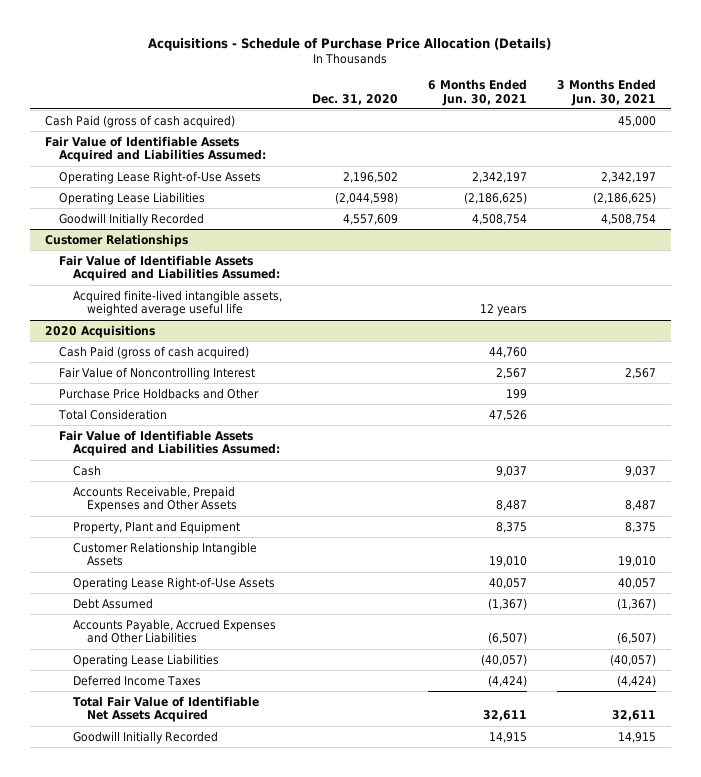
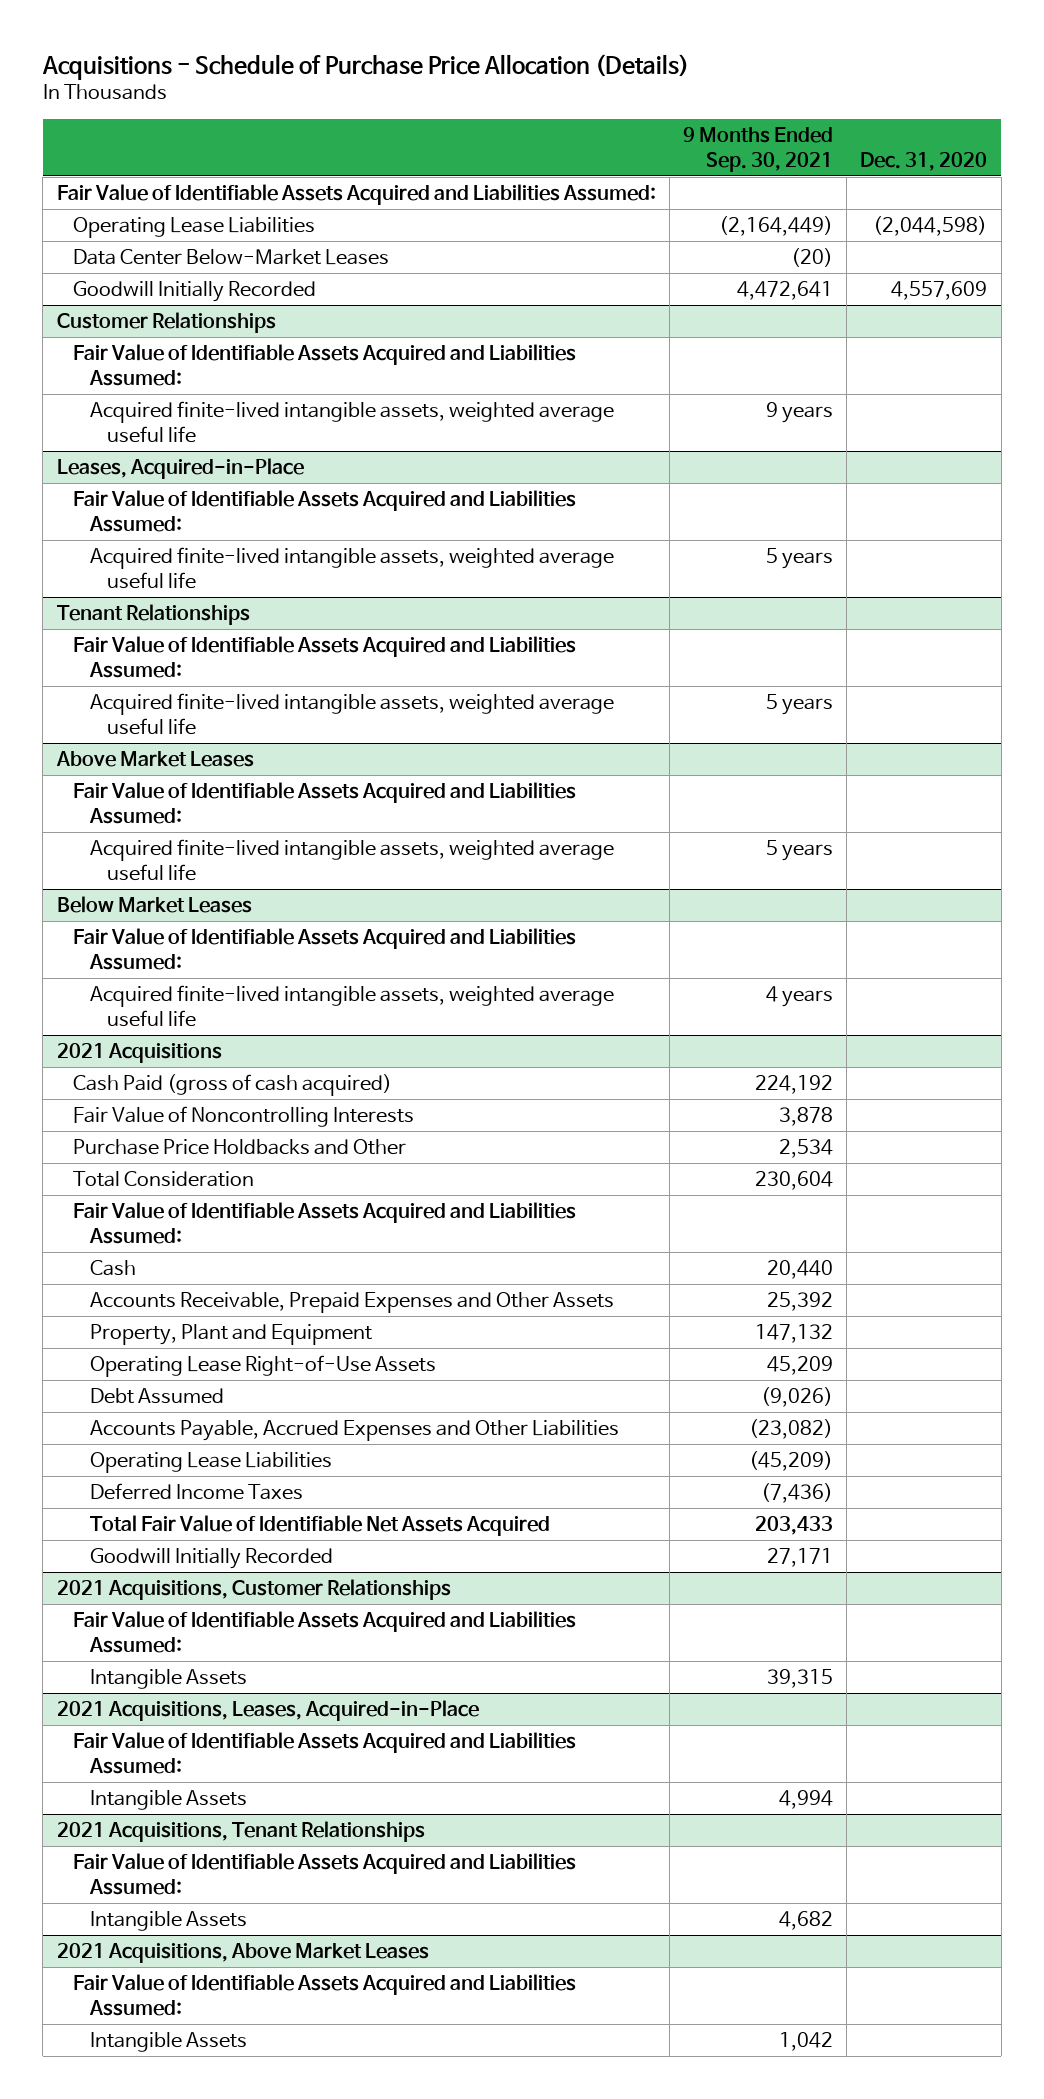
- | Dec. 31, 2020 | 6 Months Ended Jun. 30, 2021 | 3 Months Ended Jun. 30, 2021
+ | 9 Months Ended Sep. 30, 2021 | Dec. 31, 2020
- Cash Paid (gross of cash acquired) | | | 45,000
- Operating Lease Right-of-Use Assets | 2,196,502 | 2,342,197 | 2,342,197
+ Data Center Below-Market Leases | (20) |
- 2020 Acquisitions
+ Leases, Acquired-in-Place
+ Fair Value of Identifiable Assets Acquired and Liabilities Assumed:
+ Acquired finite-lived intangible assets, weighted average useful life | 5 years |
+ Tenant Relationships
+ Fair Value of Identifiable Assets Acquired and Liabilities Assumed:
+ Acquired finite-lived intangible assets, weighted average useful life | 5 years |
+ Above Market Leases
+ Fair Value of Identifiable Assets Acquired and Liabilities Assumed:
+ Acquired finite-lived intangible assets, weighted average useful life | 5 years |
+ Below Market Leases
+ Fair Value of Identifiable Assets Acquired and Liabilities Assumed:
+ Acquired finite-lived intangible assets, weighted average useful life | 4 years |
+ 2021 Acquisitions
- Fair Value of Noncontrolling Interest | | 2,567 | 2,567
+ Fair Value of Noncontrolling Interests | 3,878 |
- Customer Relationship Intangible Assets | | 19,010 | 19,010
+ 2021 Acquisitions, Customer Relationships
+ Fair Value of Identifiable Assets Acquired and Liabilities Assumed:
+ Intangible Assets | 39,315 |
+ 2021 Acquisitions, Leases, Acquired-in-Place
+ Fair Value of Identifiable Assets Acquired and Liabilities Assumed:
+ Intangible Assets | 4,994 |
+ 2021 Acquisitions, Tenant Relationships
+ Fair Value of Identifiable Assets Acquired and Liabilities Assumed:
+ Intangible Assets | 4,682 |
+ 2021 Acquisitions, Above Market Leases
+ Fair Value of Identifiable Assets Acquired and Liabilities Assumed:
+ Intangible Assets | 1,042 |

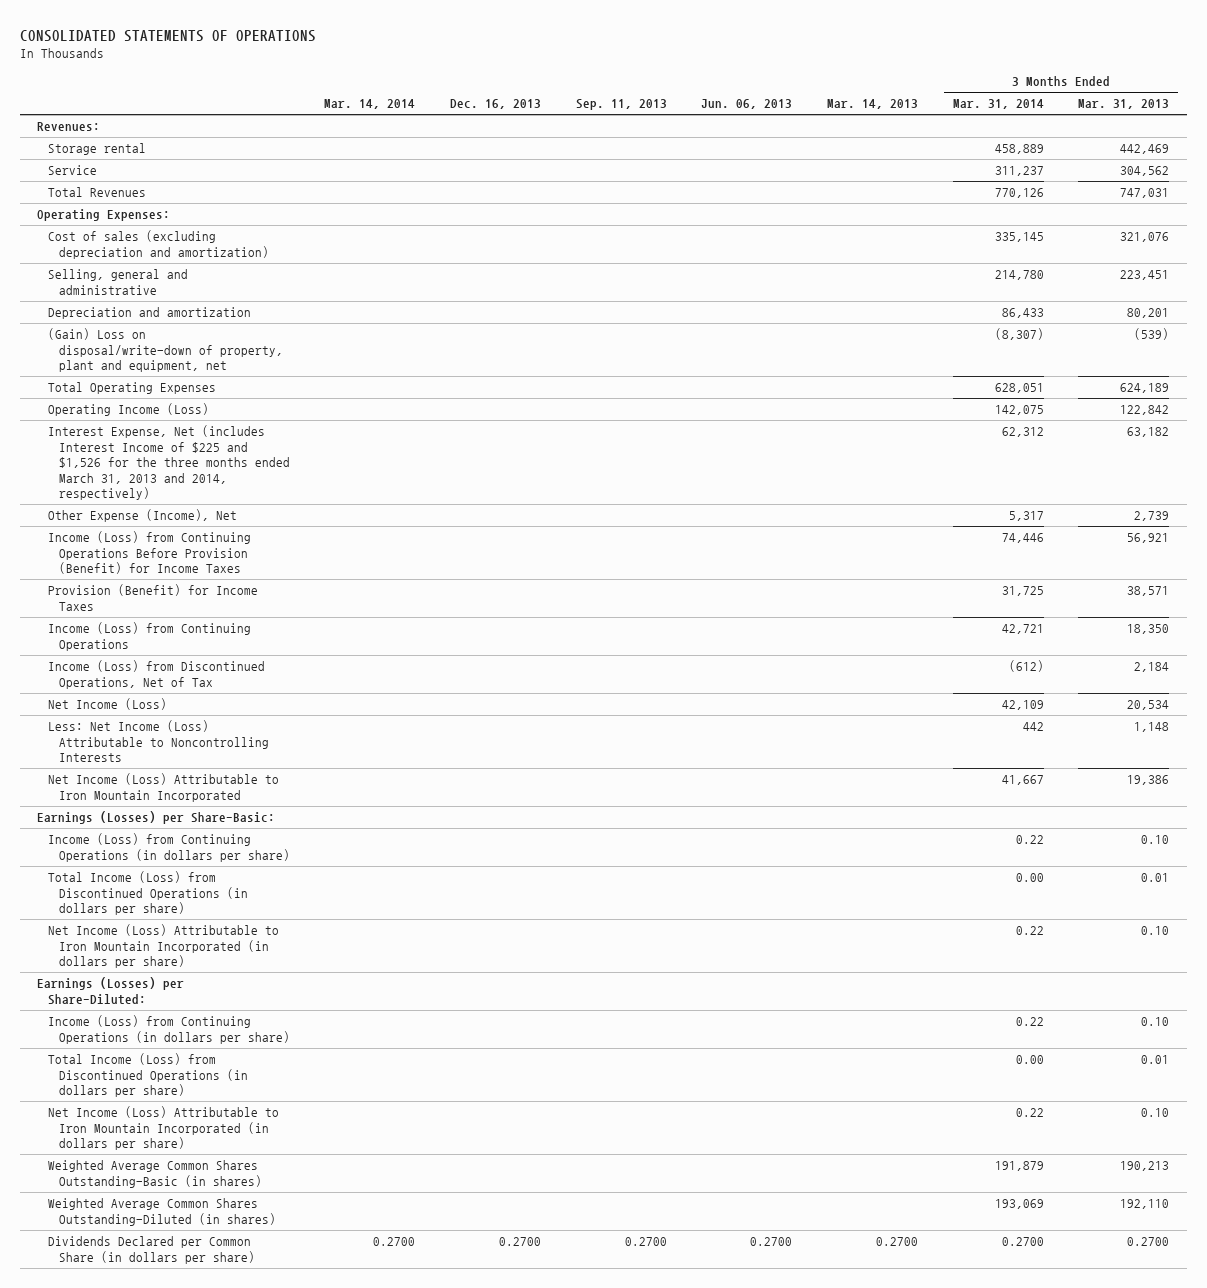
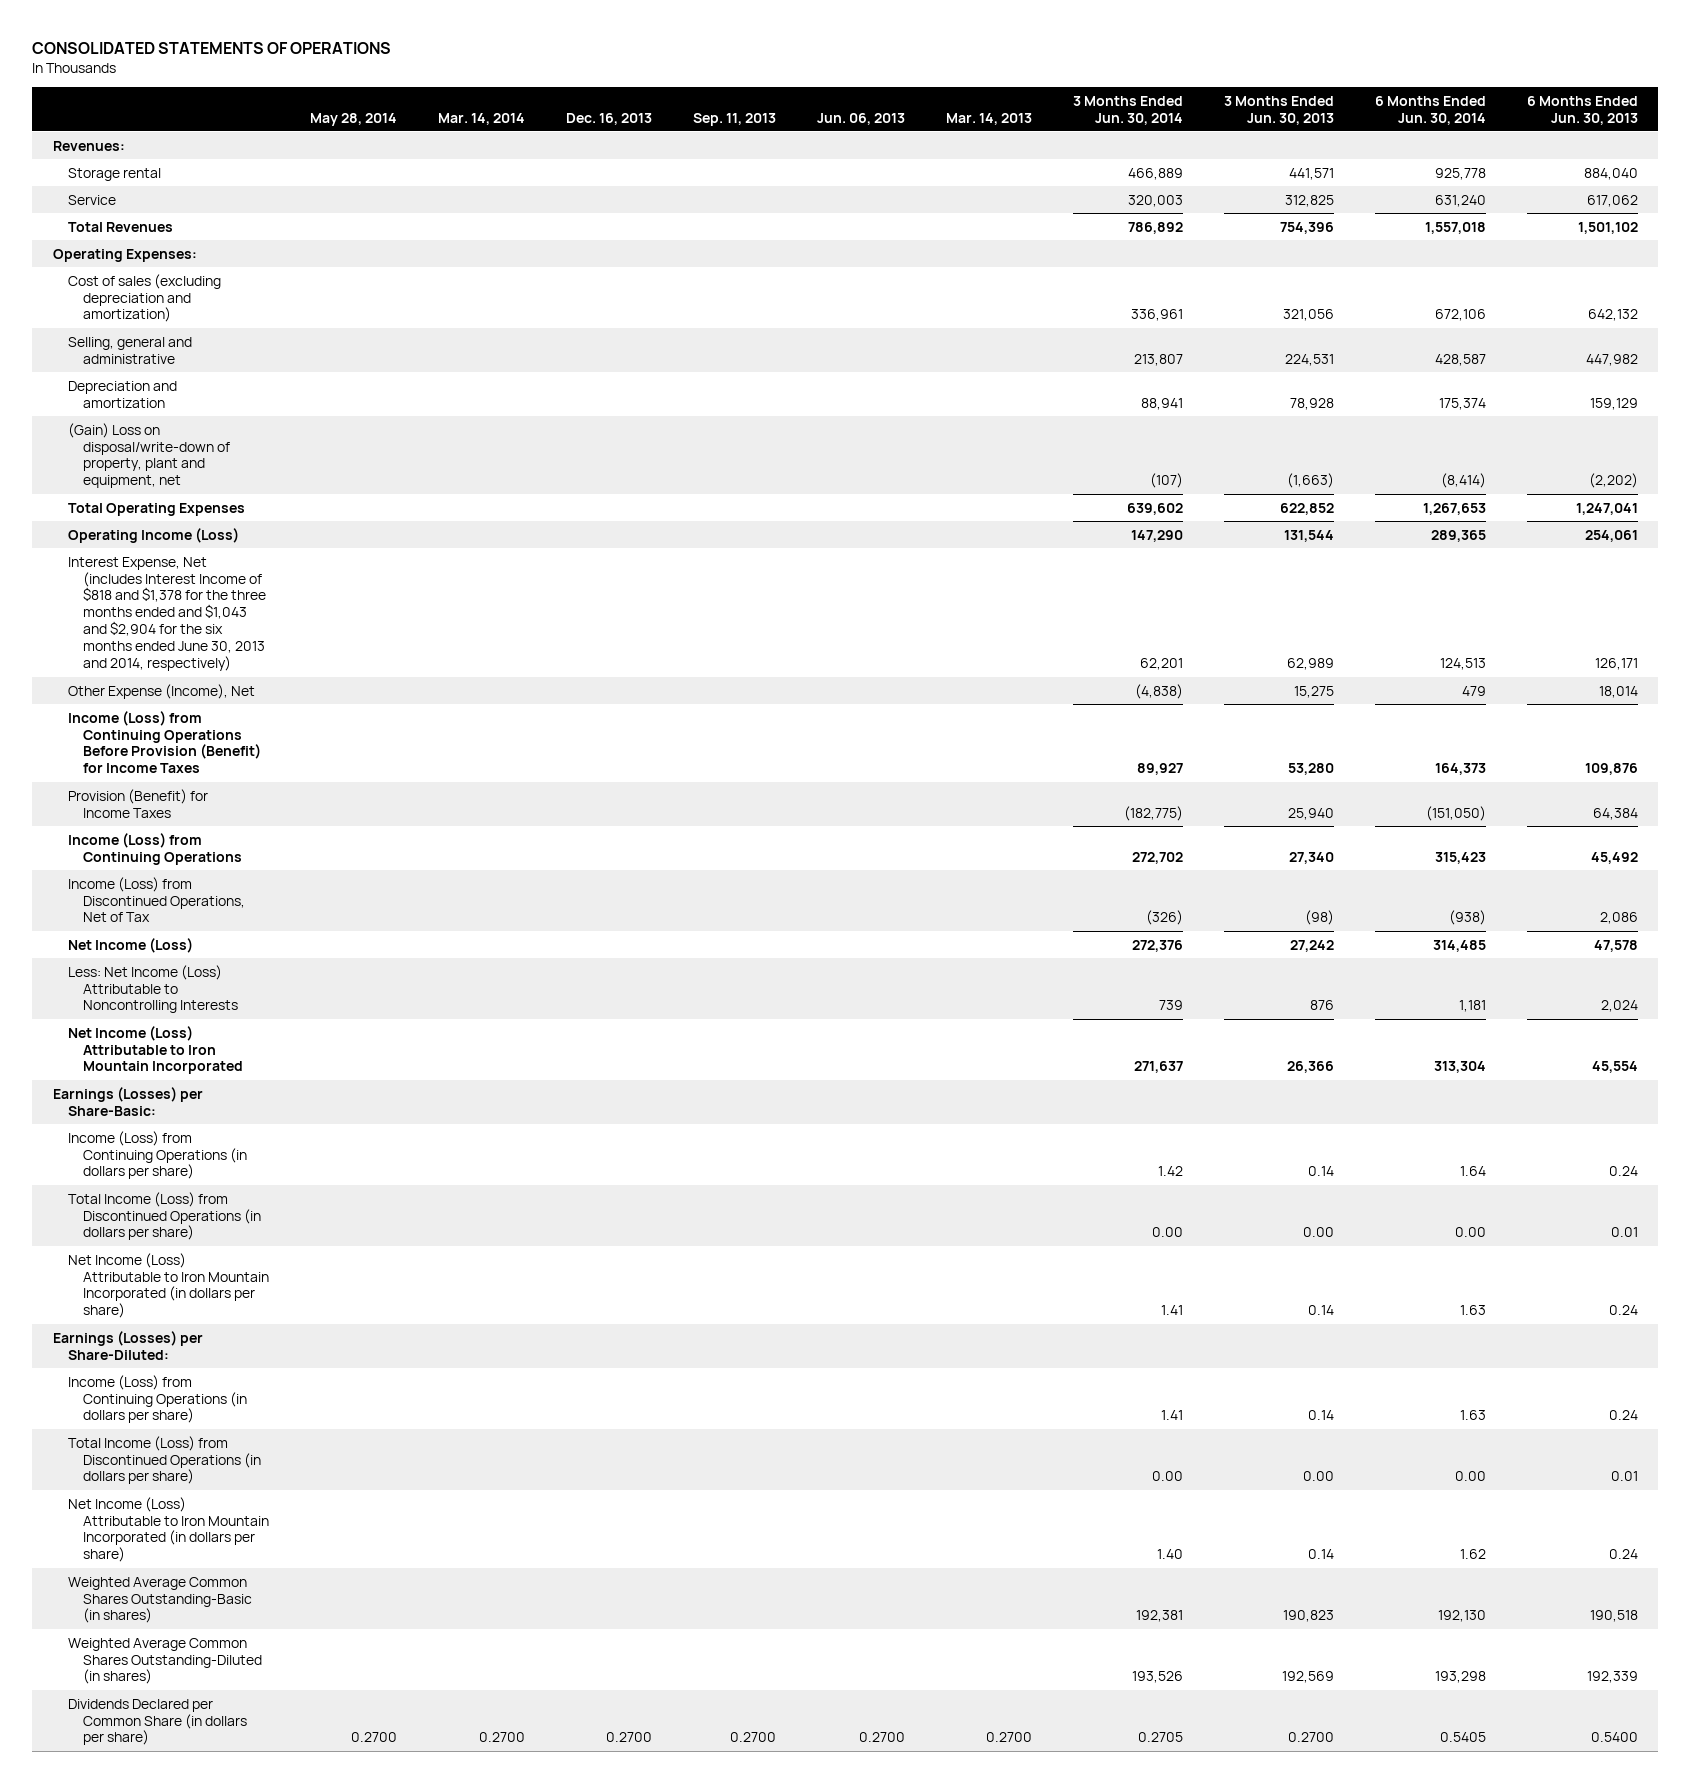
- | Mar. 14, 2014 | Dec. 16, 2013 | Sep. 11, 2013 | Jun. 06, 2013 | Mar. 14, 2013 | 3 Months Ended Mar. 31, 2014 | 3 Months Ended Mar. 31, 2013
+ | May 28, 2014 | Mar. 14, 2014 | Dec. 16, 2013 | Sep. 11, 2013 | Jun. 06, 2013 | Mar. 14, 2013 | 3 Months Ended Jun. 30, 2014 | 3 Months Ended Jun. 30, 2013 | 6 Months Ended Jun. 30, 2014 | 6 Months Ended Jun. 30, 2013
- Interest Expense, Net (includes Interest Income of $225 and $1,526 for the three months ended March 31, 2013 and 2014, respectively) | | | | | | 62,312 | 63,182
+ Interest Expense, Net (includes Interest Income of $818 and $1,378 for the three months ended and $1,043 and $2,904 for the six months ended June 30, 2013 and 2014, respectively) | | | | | | | 62,201 | 62,989 | 124,513 | 126,171

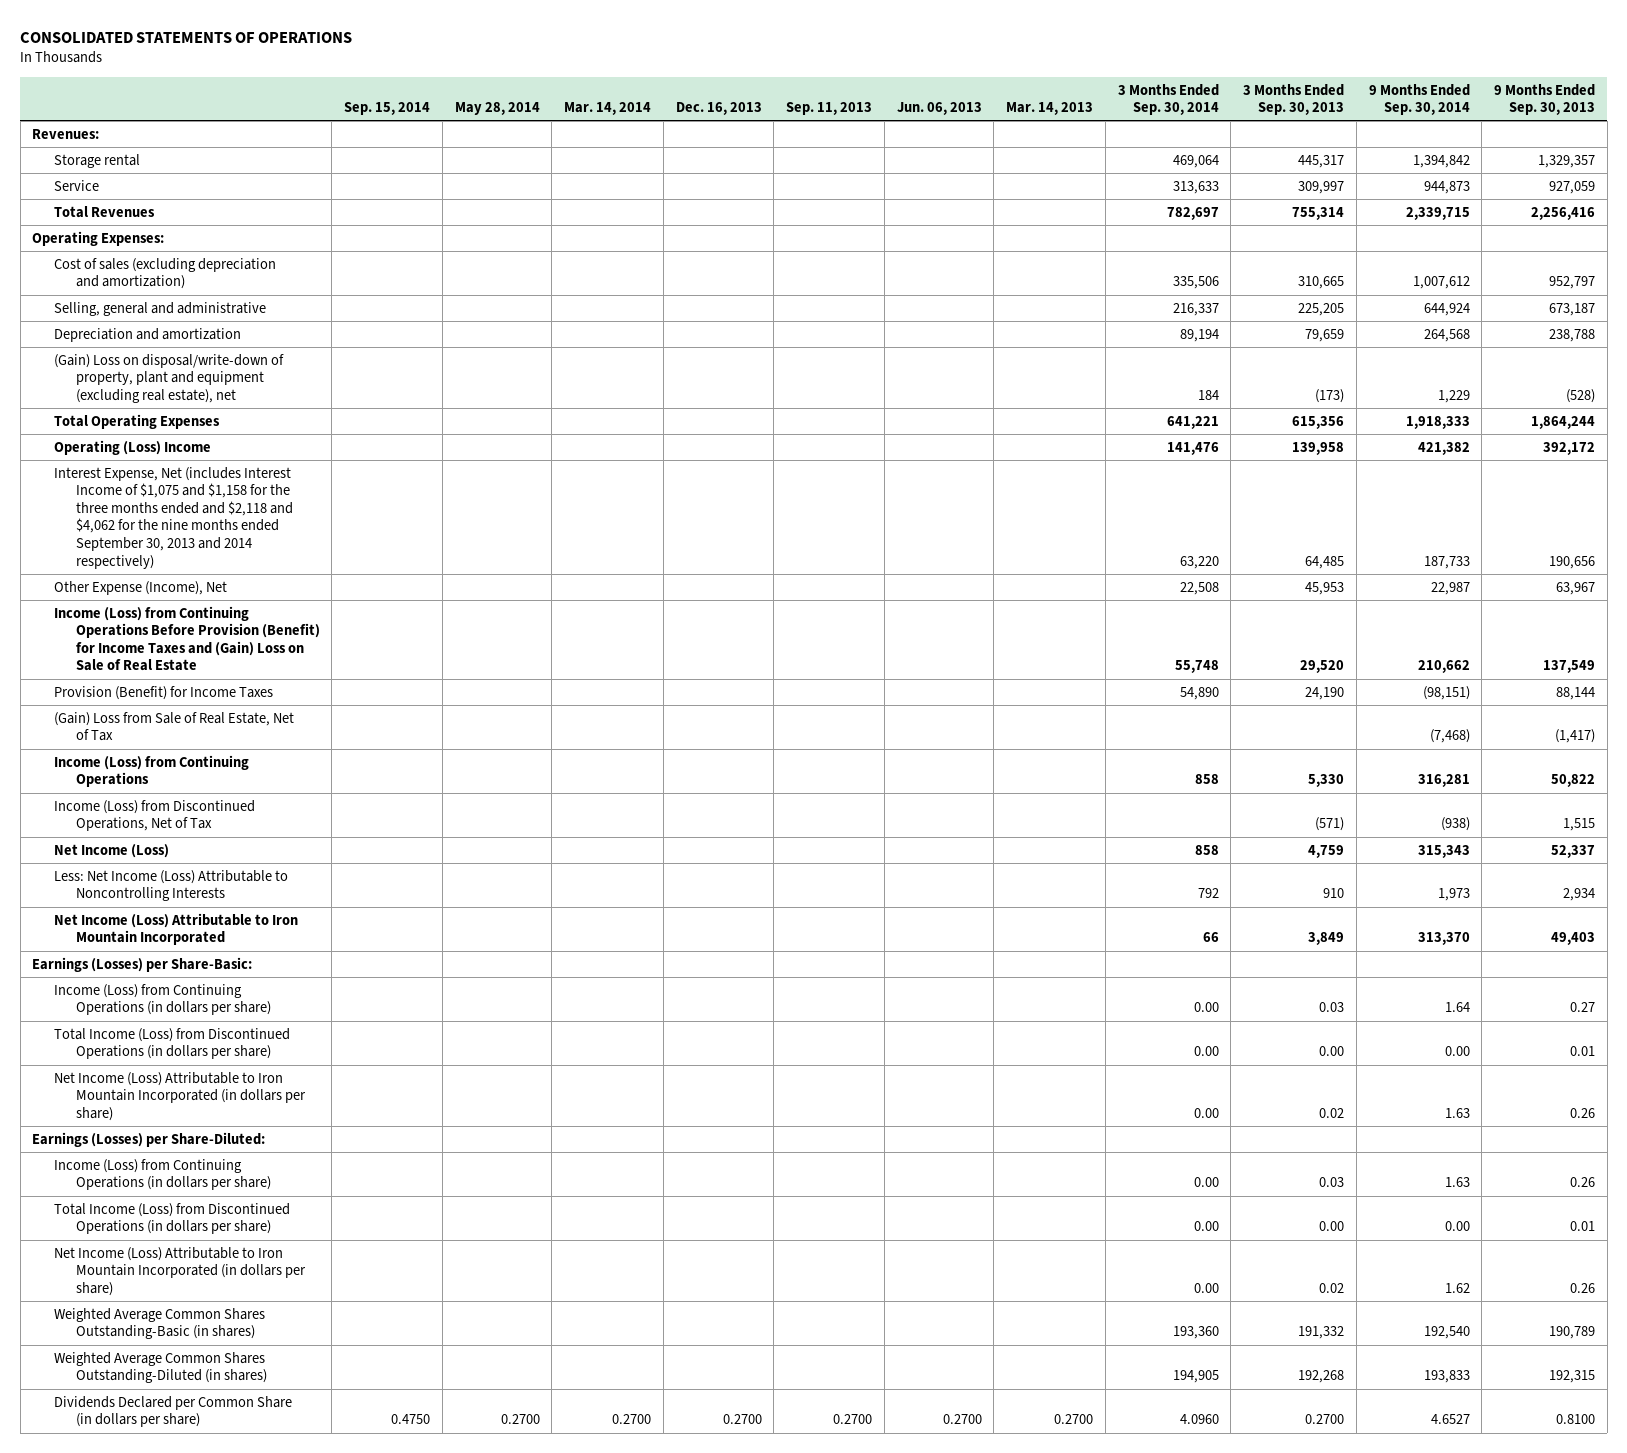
- | May 28, 2014 | Mar. 14, 2014 | Dec. 16, 2013 | Sep. 11, 2013 | Jun. 06, 2013 | Mar. 14, 2013 | 3 Months Ended Jun. 30, 2014 | 3 Months Ended Jun. 30, 2013 | 6 Months Ended Jun. 30, 2014 | 6 Months Ended Jun. 30, 2013
+ | Sep. 15, 2014 | May 28, 2014 | Mar. 14, 2014 | Dec. 16, 2013 | Sep. 11, 2013 | Jun. 06, 2013 | Mar. 14, 2013 | 3 Months Ended Sep. 30, 2014 | 3 Months Ended Sep. 30, 2013 | 9 Months Ended Sep. 30, 2014 | 9 Months Ended Sep. 30, 2013
- (Gain) Loss on disposal/write-down of property, plant and equipment, net | | | | | | | (107) | (1,663) | (8,414) | (2,202)
+ (Gain) Loss on disposal/write-down of property, plant and equipment (excluding real estate), net | | | | | | | | 184 | (173) | 1,229 | (528)
- Operating Income (Loss) | | | | | | | 147,290 | 131,544 | 289,365 | 254,061
- Interest Expense, Net (includes Interest Income of $818 and $1,378 for the three months ended and $1,043 and $2,904 for the six months ended June 30, 2013 and 2014, respectively) | | | | | | | 62,201 | 62,989 | 124,513 | 126,171
+ Operating (Loss) Income | | | | | | | | 141,476 | 139,958 | 421,382 | 392,172
+ Interest Expense, Net (includes Interest Income of $1,075 and $1,158 for the three months ended and $2,118 and $4,062 for the nine months ended September 30, 2013 and 2014 respectively) | | | | | | | | 63,220 | 64,485 | 187,733 | 190,656
- Income (Loss) from Continuing Operations Before Provision (Benefit) for Income Taxes | | | | | | | 89,927 | 53,280 | 164,373 | 109,876
+ Income (Loss) from Continuing Operations Before Provision (Benefit) for Income Taxes and (Gain) Loss on Sale of Real Estate | | | | | | | | 55,748 | 29,520 | 210,662 | 137,549
+ (Gain) Loss from Sale of Real Estate, Net of Tax | | | | | | | | | | (7,468) | (1,417)

